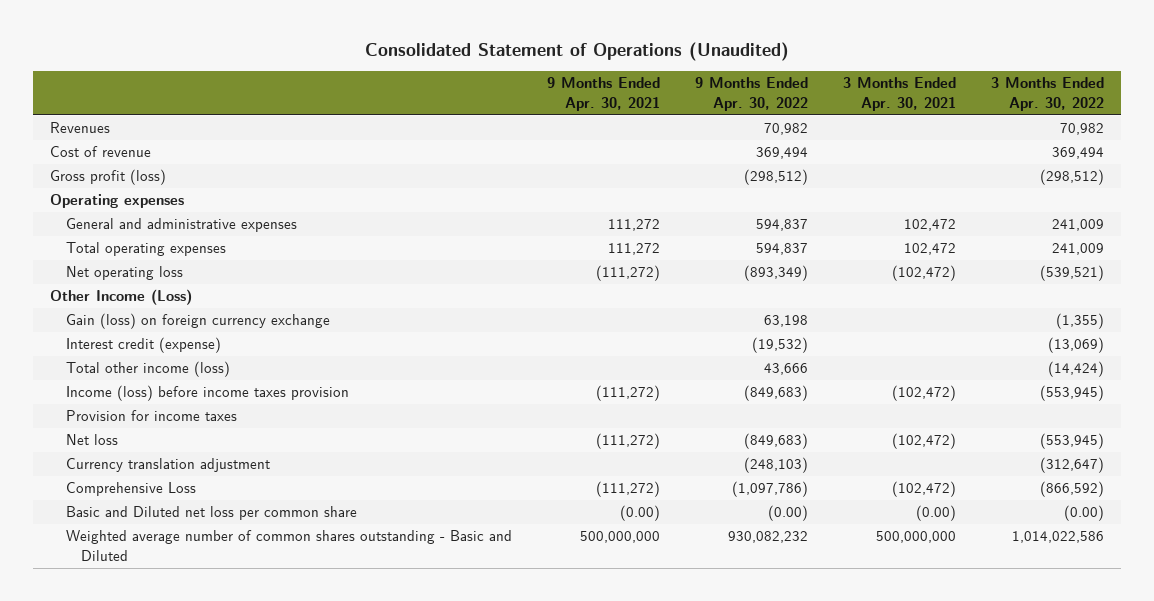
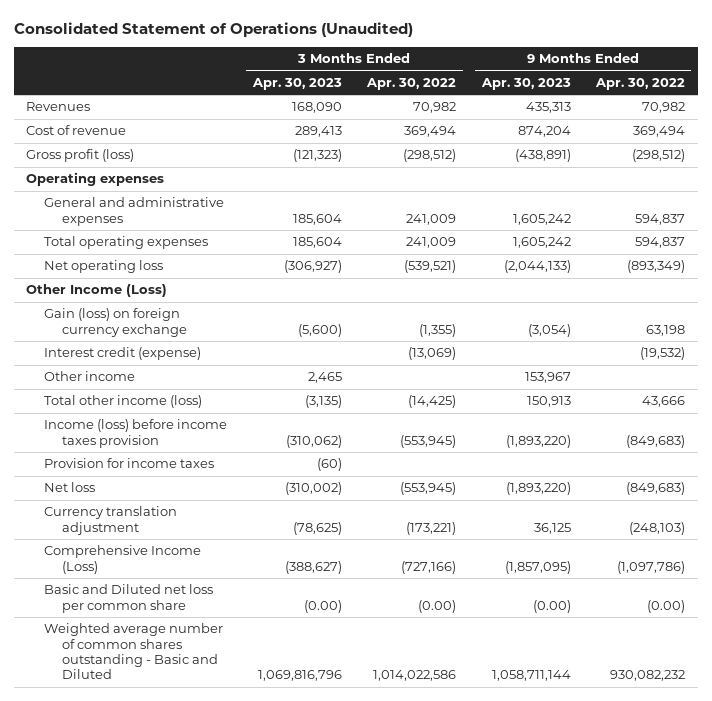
- | 9 Months Ended Apr. 30, 2021 | 9 Months Ended Apr. 30, 2022 | 3 Months Ended Apr. 30, 2021 | 3 Months Ended Apr. 30, 2022
+ | 3 Months Ended Apr. 30, 2023 | 3 Months Ended Apr. 30, 2022 | 9 Months Ended Apr. 30, 2023 | 9 Months Ended Apr. 30, 2022
- Total other income (loss) | | 43,666 | | (14,424)
+ Other income | 2,465 | | 153,967 |
+ Total other income (loss) | (3,135) | (14,425) | 150,913 | 43,666
- Currency translation adjustment | | (248,103) | | (312,647)
- Comprehensive Loss | (111,272) | (1,097,786) | (102,472) | (866,592)
+ Currency translation adjustment | (78,625) | (173,221) | 36,125 | (248,103)
+ Comprehensive Income (Loss) | (388,627) | (727,166) | (1,857,095) | (1,097,786)

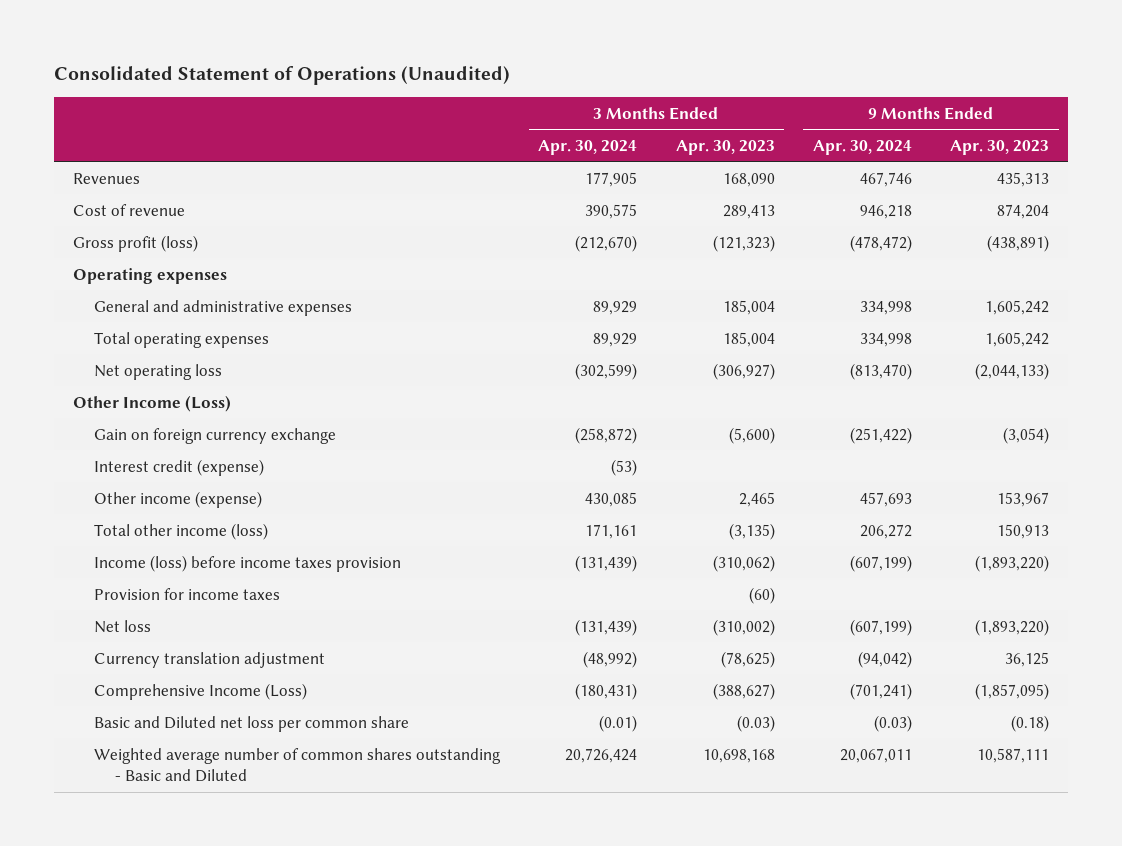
- | 3 Months Ended Apr. 30, 2023 | 3 Months Ended Apr. 30, 2022 | 9 Months Ended Apr. 30, 2023 | 9 Months Ended Apr. 30, 2022
+ | 3 Months Ended Apr. 30, 2024 | 3 Months Ended Apr. 30, 2023 | 9 Months Ended Apr. 30, 2024 | 9 Months Ended Apr. 30, 2023
- General and administrative expenses | 185,604 | 241,009 | 1,605,242 | 594,837
- Total operating expenses | 185,604 | 241,009 | 1,605,242 | 594,837
+ General and administrative expenses | 89,929 | 185,004 | 334,998 | 1,605,242
+ Total operating expenses | 89,929 | 185,004 | 334,998 | 1,605,242
- Gain (loss) on foreign currency exchange | (5,600) | (1,355) | (3,054) | 63,198
+ Gain on foreign currency exchange | (258,872) | (5,600) | (251,422) | (3,054)
- Other income | 2,465 | | 153,967 |
+ Other income (expense) | 430,085 | 2,465 | 457,693 | 153,967
- Basic and Diluted net loss per common share | (0.00) | (0.00) | (0.00) | (0.00)
- Weighted average number of common shares outstanding - Basic and Diluted | 1,069,816,796 | 1,014,022,586 | 1,058,711,144 | 930,082,232
+ Basic and Diluted net loss per common share | (0.01) | (0.03) | (0.03) | (0.18)
+ Weighted average number of common shares outstanding - Basic and Diluted | 20,726,424 | 10,698,168 | 20,067,011 | 10,587,111

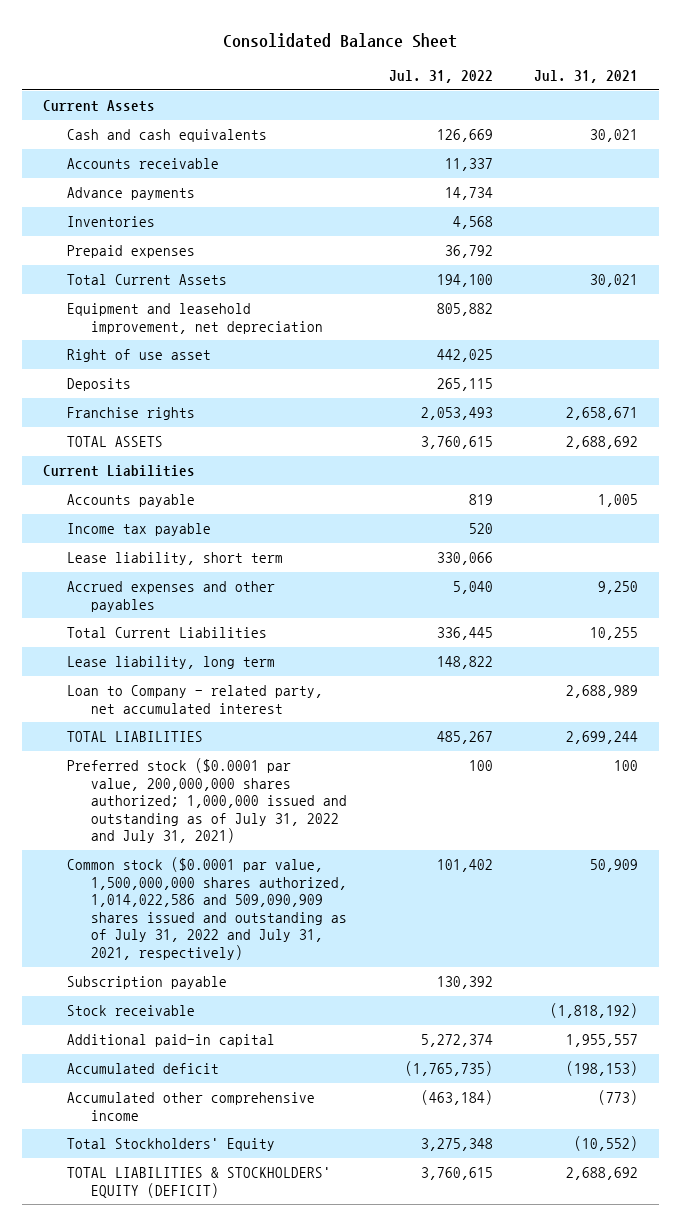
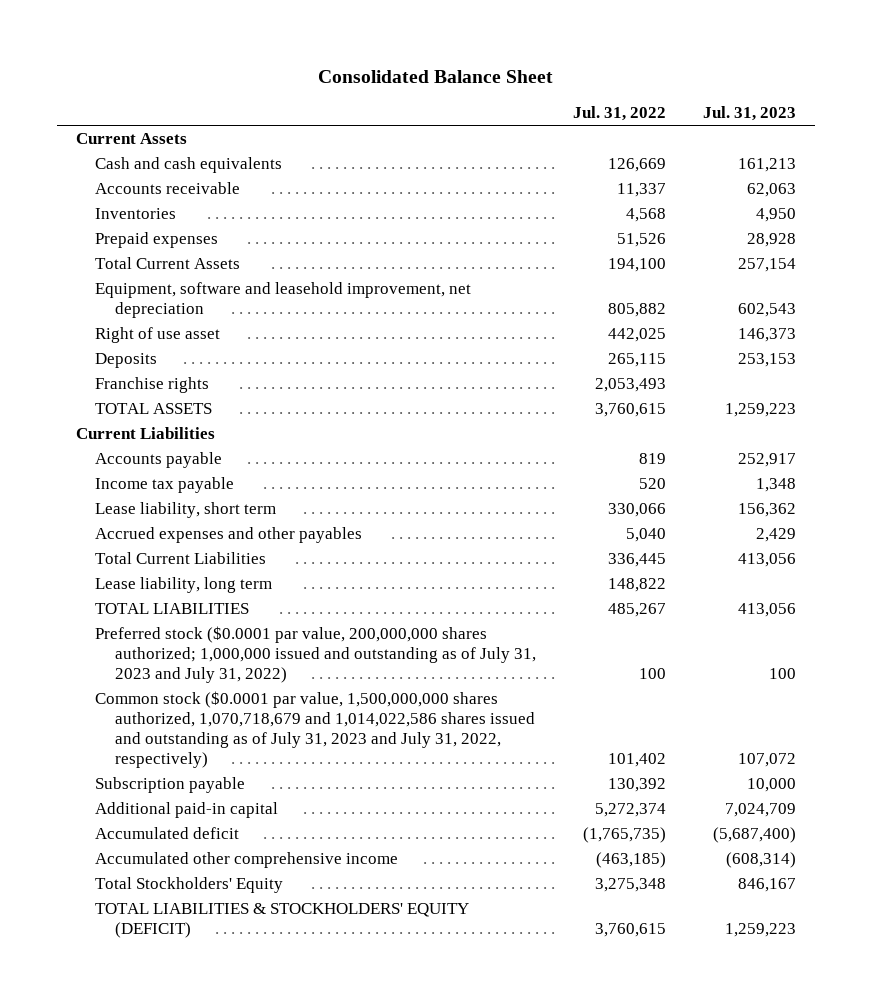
- | Jul. 31, 2022 | Jul. 31, 2021
+ | Jul. 31, 2022 | Jul. 31, 2023
- Advance payments | 14,734 |
- Prepaid expenses | 36,792 |
+ Prepaid expenses | 51,526 | 28,928
- Equipment and leasehold improvement, net depreciation | 805,882 |
+ Equipment, software and leasehold improvement, net depreciation | 805,882 | 602,543
- Loan to Company - related party, net accumulated interest | | 2,688,989
- Preferred stock ($0.0001 par value, 200,000,000 shares authorized; 1,000,000 issued and outstanding as of July 31, 2022 and July 31, 2021) | 100 | 100
- Common stock ($0.0001 par value, 1,500,000,000 shares authorized, 1,014,022,586 and 509,090,909 shares issued and outstanding as of July 31, 2022 and July 31, 2021, respectively) | 101,402 | 50,909
+ Preferred stock ($0.0001 par value, 200,000,000 shares authorized; 1,000,000 issued and outstanding as of July 31, 2023 and July 31, 2022) | 100 | 100
+ Common stock ($0.0001 par value, 1,500,000,000 shares authorized, 1,070,718,679 and 1,014,022,586 shares issued and outstanding as of July 31, 2023 and July 31, 2022, respectively) | 101,402 | 107,072
- Stock receivable | | (1,818,192)
- Accumulated other comprehensive income | (463,184) | (773)
+ Accumulated other comprehensive income | (463,185) | (608,314)

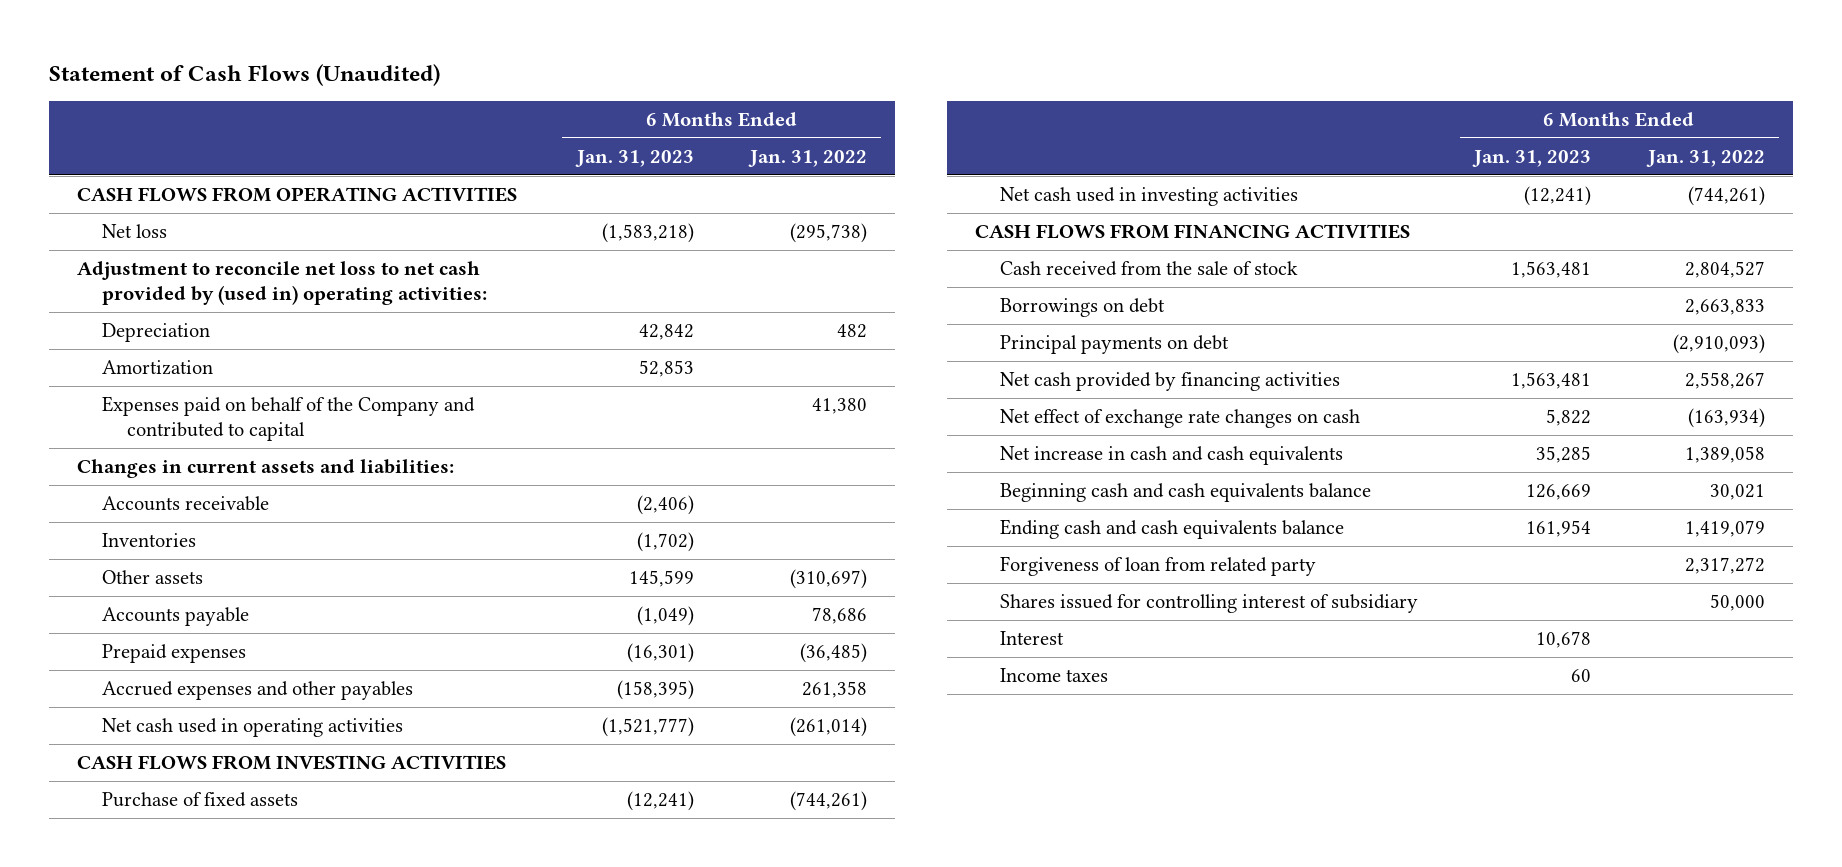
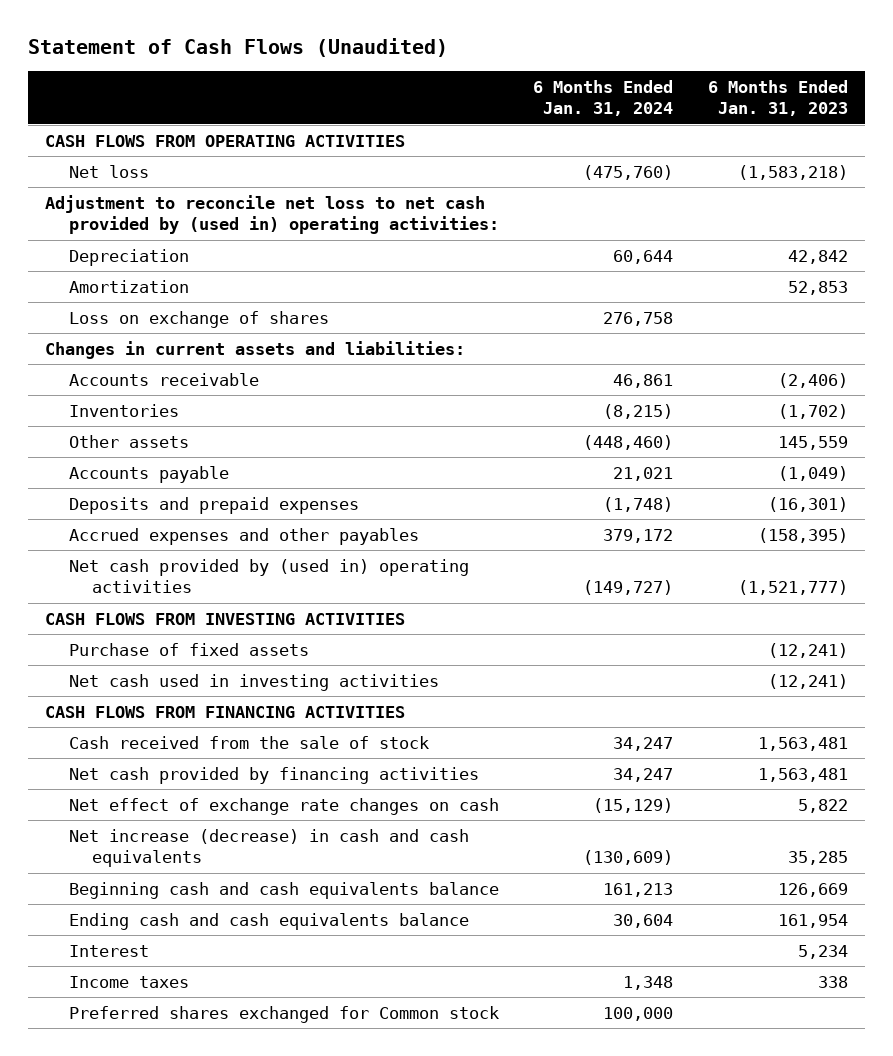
- | 6 Months Ended Jan. 31, 2023 | 6 Months Ended Jan. 31, 2022
+ | 6 Months Ended Jan. 31, 2024 | 6 Months Ended Jan. 31, 2023
- Expenses paid on behalf of the Company and contributed to capital | | 41,380
+ Loss on exchange of shares | 276,758 |
- Other assets | 145,599 | (310,697)
+ Other assets | (448,460) | 145,559
- Prepaid expenses | (16,301) | (36,485)
+ Deposits and prepaid expenses | (1,748) | (16,301)
- Net cash used in operating activities | (1,521,777) | (261,014)
+ Net cash provided by (used in) operating activities | (149,727) | (1,521,777)
- Borrowings on debt | | 2,663,833
- Principal payments on debt | | (2,910,093)
- Net increase in cash and cash equivalents | 35,285 | 1,389,058
+ Net increase (decrease) in cash and cash equivalents | (130,609) | 35,285
- Forgiveness of loan from related party | | 2,317,272
- Shares issued for controlling interest of subsidiary | | 50,000
- Interest | 10,678 |
- Income taxes | 60 |
+ Interest | | 5,234
+ Income taxes | 1,348 | 338
+ Preferred shares exchanged for Common stock | 100,000 |

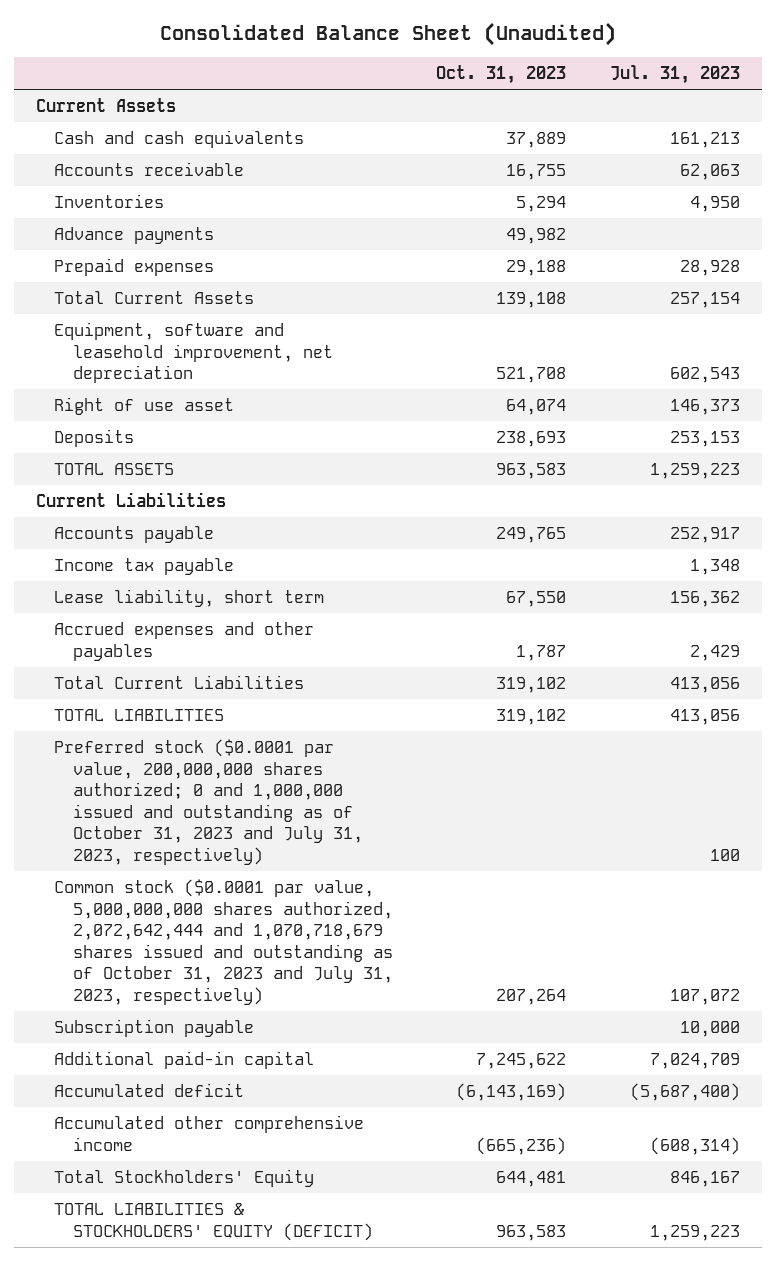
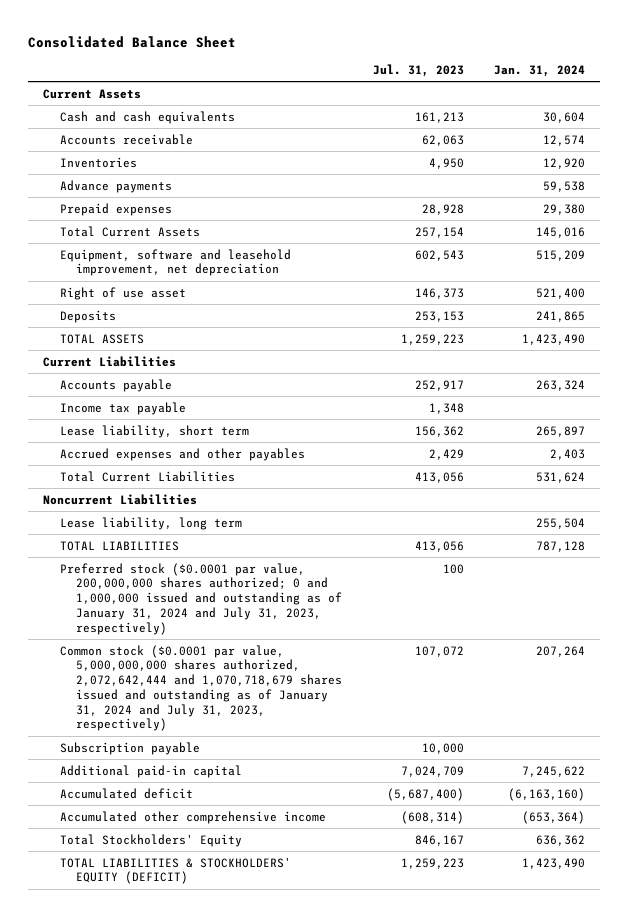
- Consolidated Balance Sheet (Unaudited)
+ Consolidated Balance Sheet
- | Oct. 31, 2023 | Jul. 31, 2023
+ | Jul. 31, 2023 | Jan. 31, 2024
+ Noncurrent Liabilities
+ Lease liability, long term | | 255,504
- Preferred stock ($0.0001 par value, 200,000,000 shares authorized; 0 and 1,000,000 issued and outstanding as of October 31, 2023 and July 31, 2023, respectively) | | 100
- Common stock ($0.0001 par value, 5,000,000,000 shares authorized, 2,072,642,444 and 1,070,718,679 shares issued and outstanding as of October 31, 2023 and July 31, 2023, respectively) | 207,264 | 107,072
+ Preferred stock ($0.0001 par value, 200,000,000 shares authorized; 0 and 1,000,000 issued and outstanding as of January 31, 2024 and July 31, 2023, respectively) | 100 |
+ Common stock ($0.0001 par value, 5,000,000,000 shares authorized, 2,072,642,444 and 1,070,718,679 shares issued and outstanding as of January 31, 2024 and July 31, 2023, respectively) | 107,072 | 207,264

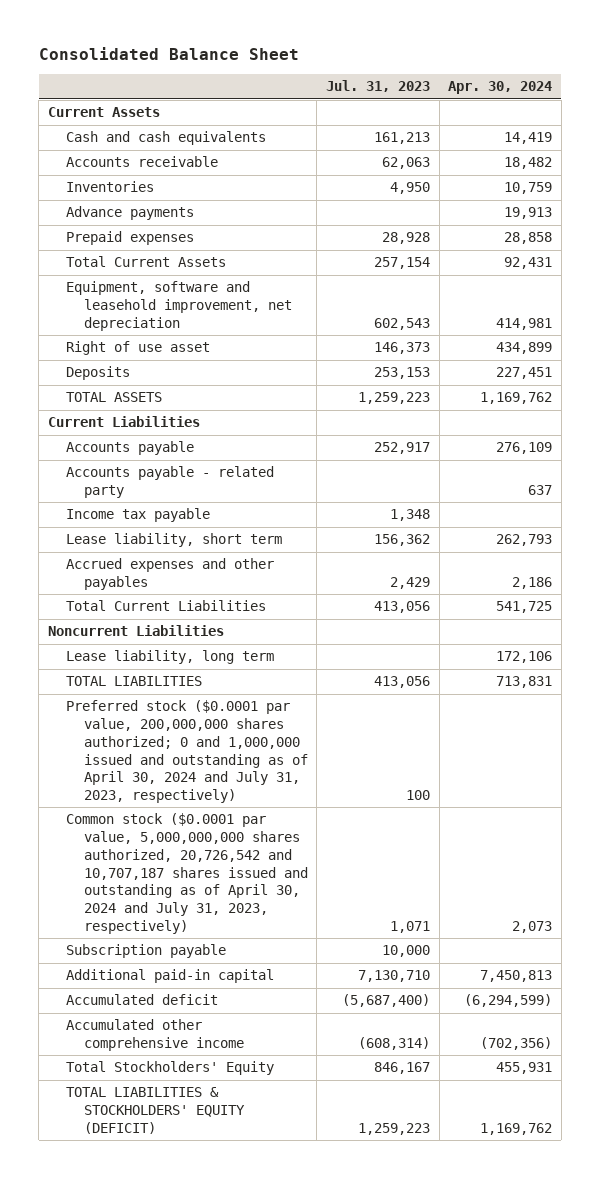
- | Jul. 31, 2023 | Jan. 31, 2024
+ | Jul. 31, 2023 | Apr. 30, 2024
+ Accounts payable - related party | | 637
- Preferred stock ($0.0001 par value, 200,000,000 shares authorized; 0 and 1,000,000 issued and outstanding as of January 31, 2024 and July 31, 2023, respectively) | 100 |
- Common stock ($0.0001 par value, 5,000,000,000 shares authorized, 2,072,642,444 and 1,070,718,679 shares issued and outstanding as of January 31, 2024 and July 31, 2023, respectively) | 107,072 | 207,264
+ Preferred stock ($0.0001 par value, 200,000,000 shares authorized; 0 and 1,000,000 issued and outstanding as of April 30, 2024 and July 31, 2023, respectively) | 100 |
+ Common stock ($0.0001 par value, 5,000,000,000 shares authorized, 20,726,542 and 10,707,187 shares issued and outstanding as of April 30, 2024 and July 31, 2023, respectively) | 1,071 | 2,073
- Additional paid-in capital | 7,024,709 | 7,245,622
+ Additional paid-in capital | 7,130,710 | 7,450,813

